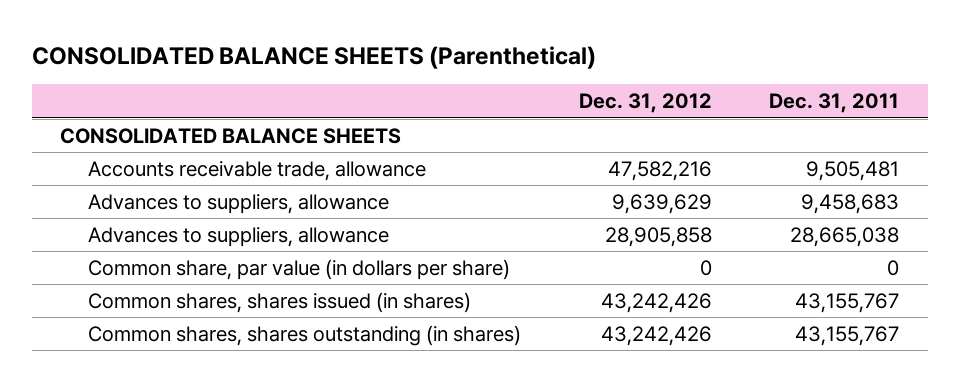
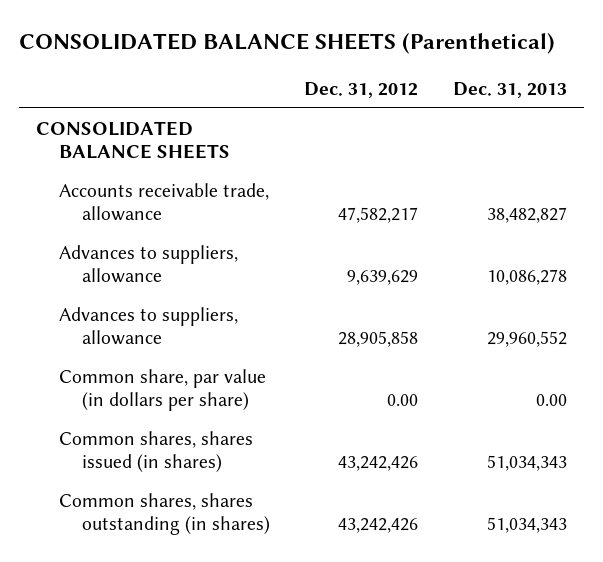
- | Dec. 31, 2012 | Dec. 31, 2011
+ | Dec. 31, 2012 | Dec. 31, 2013
- Accounts receivable trade, allowance | 47,582,216 | 9,505,481
+ Accounts receivable trade, allowance | 47,582,217 | 38,482,827
- Common share, par value (in dollars per share) | 0 | 0
+ Common share, par value (in dollars per share) | 0.00 | 0.00

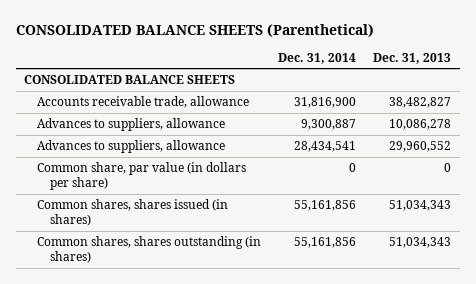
- | Dec. 31, 2012 | Dec. 31, 2013
+ | Dec. 31, 2014 | Dec. 31, 2013
- Common share, par value (in dollars per share) | 0.00 | 0.00
+ Common share, par value (in dollars per share) | 0 | 0

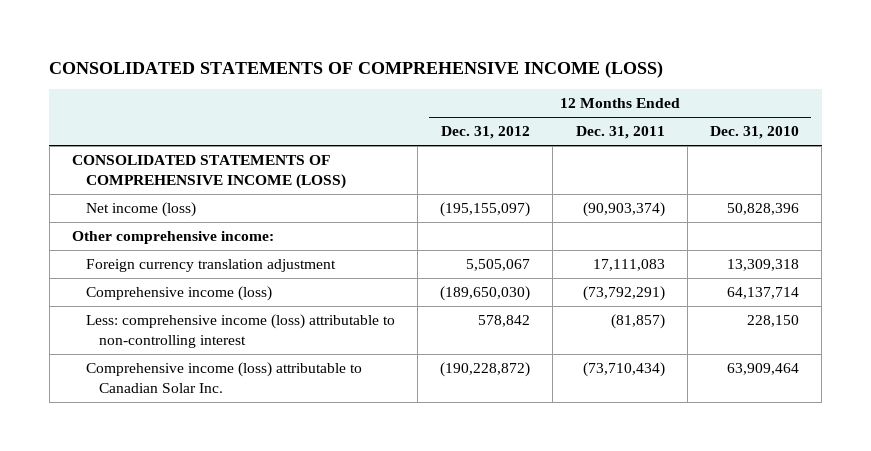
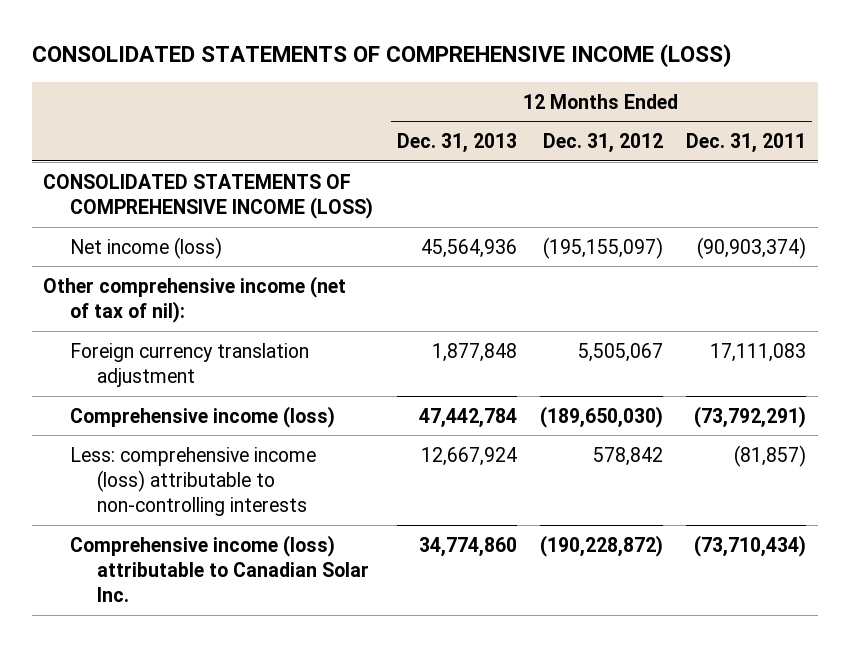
- | 12 Months Ended Dec. 31, 2012 | 12 Months Ended Dec. 31, 2011 | 12 Months Ended Dec. 31, 2010
+ | 12 Months Ended Dec. 31, 2013 | 12 Months Ended Dec. 31, 2012 | 12 Months Ended Dec. 31, 2011
- Other comprehensive income:
+ Other comprehensive income (net of tax of nil):
- Less: comprehensive income (loss) attributable to non-controlling interest | 578,842 | (81,857) | 228,150
+ Less: comprehensive income (loss) attributable to non-controlling interests | 12,667,924 | 578,842 | (81,857)

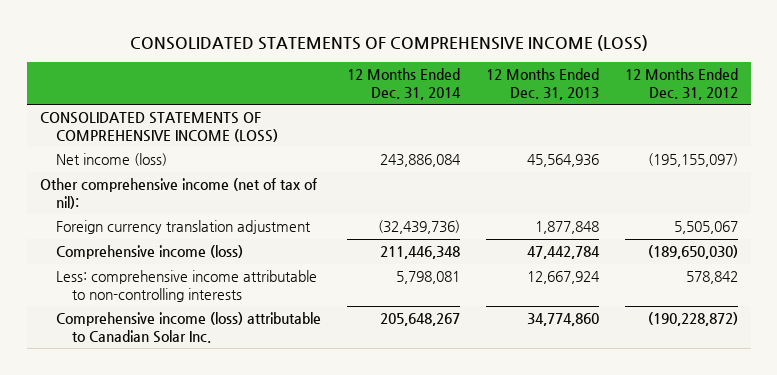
- | 12 Months Ended Dec. 31, 2013 | 12 Months Ended Dec. 31, 2012 | 12 Months Ended Dec. 31, 2011
+ | 12 Months Ended Dec. 31, 2014 | 12 Months Ended Dec. 31, 2013 | 12 Months Ended Dec. 31, 2012
- Less: comprehensive income (loss) attributable to non-controlling interests | 12,667,924 | 578,842 | (81,857)
+ Less: comprehensive income attributable to non-controlling interests | 5,798,081 | 12,667,924 | 578,842

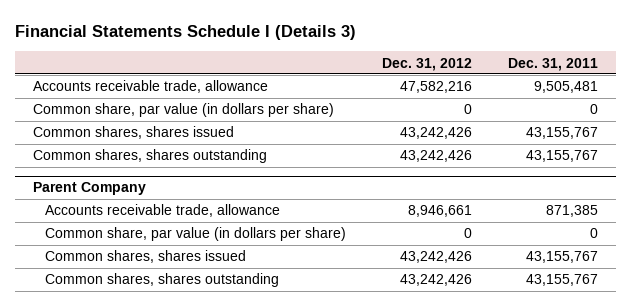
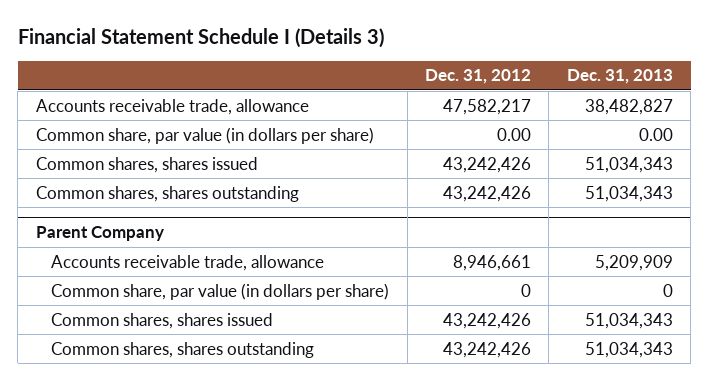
- Financial Statements Schedule I (Details 3)
+ Financial Statement Schedule I (Details 3)
- | Dec. 31, 2012 | Dec. 31, 2011
+ | Dec. 31, 2012 | Dec. 31, 2013
- Accounts receivable trade, allowance | 47,582,216 | 9,505,481
- Common share, par value (in dollars per share) | 0 | 0
+ Accounts receivable trade, allowance | 47,582,217 | 38,482,827
+ Common share, par value (in dollars per share) | 0.00 | 0.00

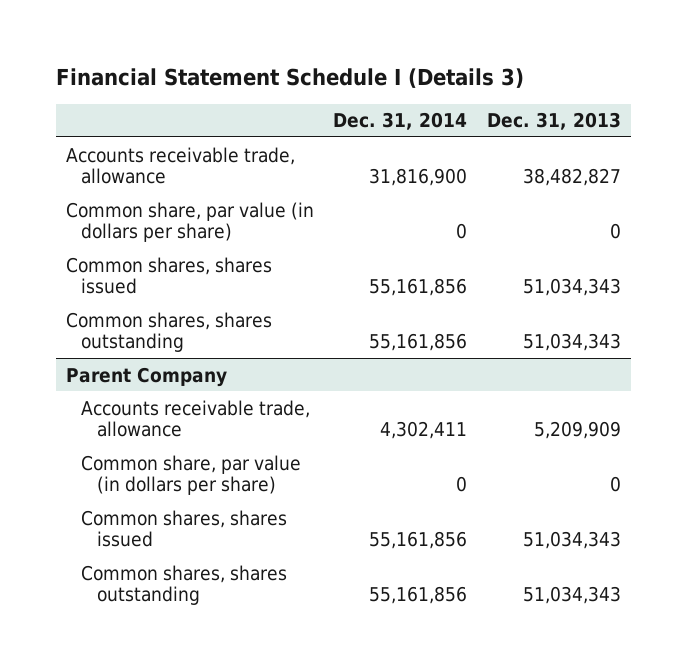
- | Dec. 31, 2012 | Dec. 31, 2013
+ | Dec. 31, 2014 | Dec. 31, 2013
- Common share, par value (in dollars per share) | 0.00 | 0.00
+ Common share, par value (in dollars per share) | 0 | 0

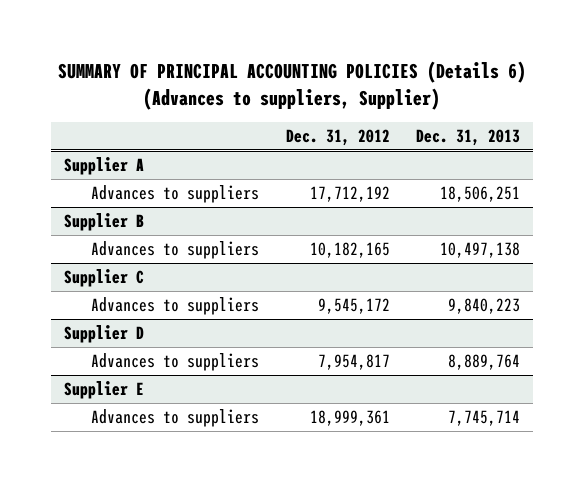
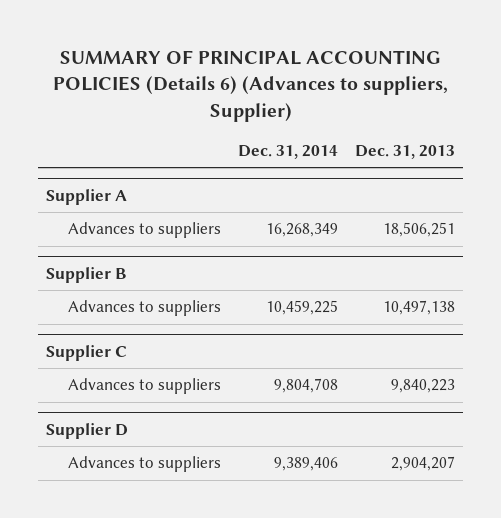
- | Dec. 31, 2012 | Dec. 31, 2013
+ | Dec. 31, 2014 | Dec. 31, 2013
@ Supplier D
- Advances to suppliers | 7,954,817 | 8,889,764
- Supplier E
- Advances to suppliers | 18,999,361 | 7,745,714
@ Supplier D
+ Advances to suppliers | 9,389,406 | 2,904,207

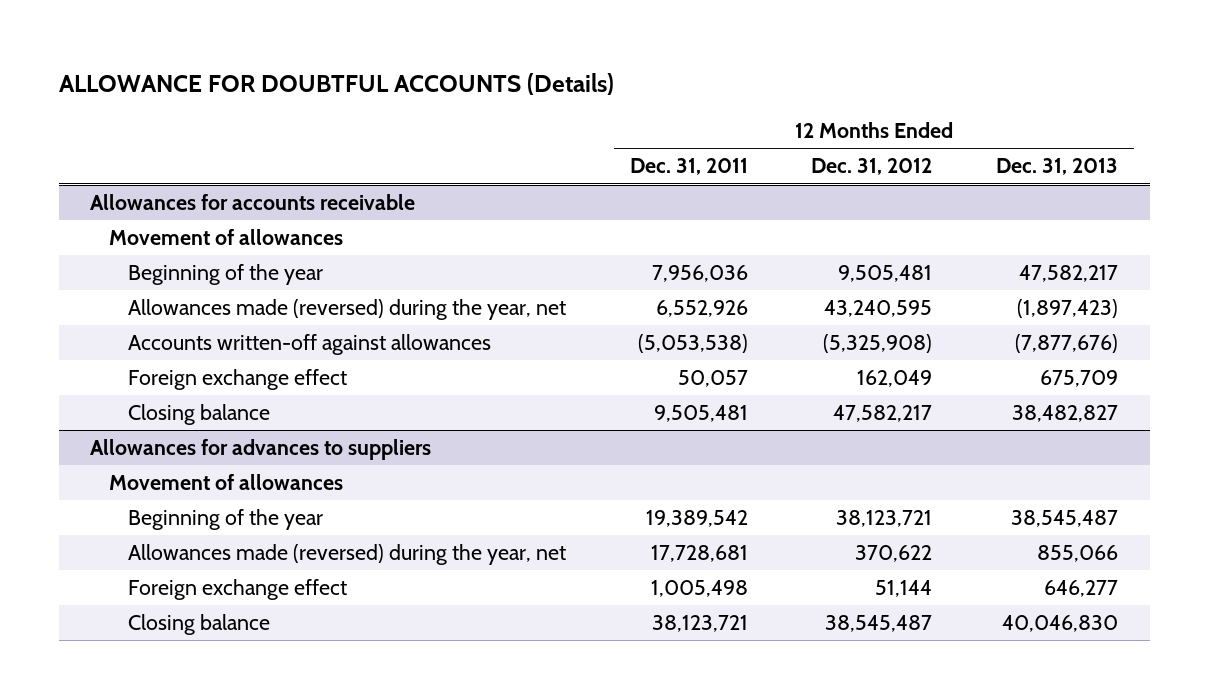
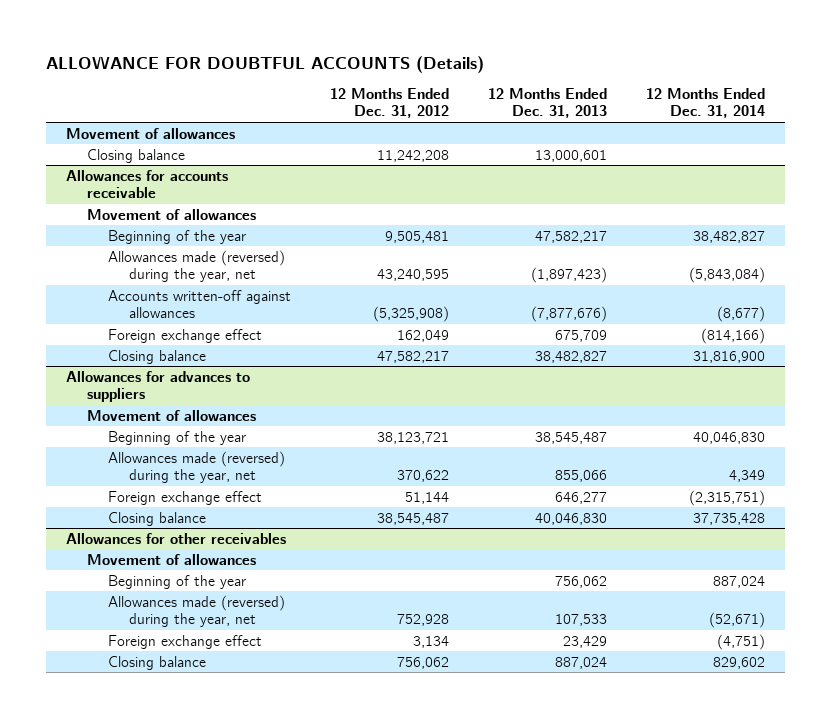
- | 12 Months Ended Dec. 31, 2011 | 12 Months Ended Dec. 31, 2012 | 12 Months Ended Dec. 31, 2013
+ | 12 Months Ended Dec. 31, 2012 | 12 Months Ended Dec. 31, 2013 | 12 Months Ended Dec. 31, 2014
+ Movement of allowances
+ Closing balance | 11,242,208 | 13,000,601 |
+ Allowances for other receivables
+ Movement of allowances
+ Beginning of the year | | 756,062 | 887,024
+ Allowances made (reversed) during the year, net | 752,928 | 107,533 | (52,671)
+ Foreign exchange effect | 3,134 | 23,429 | (4,751)
+ Closing balance | 756,062 | 887,024 | 829,602

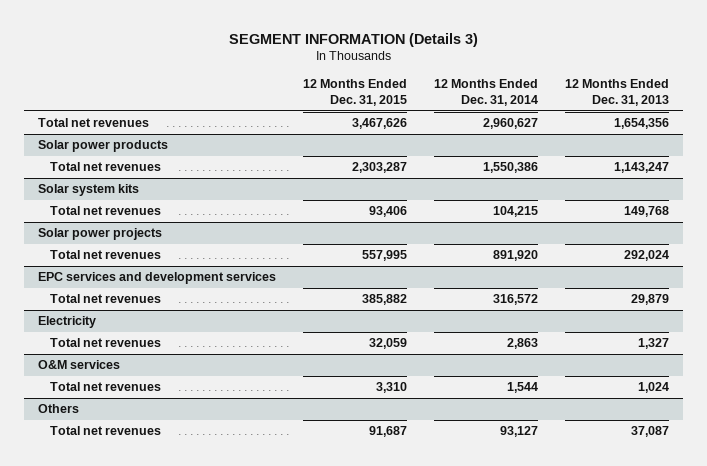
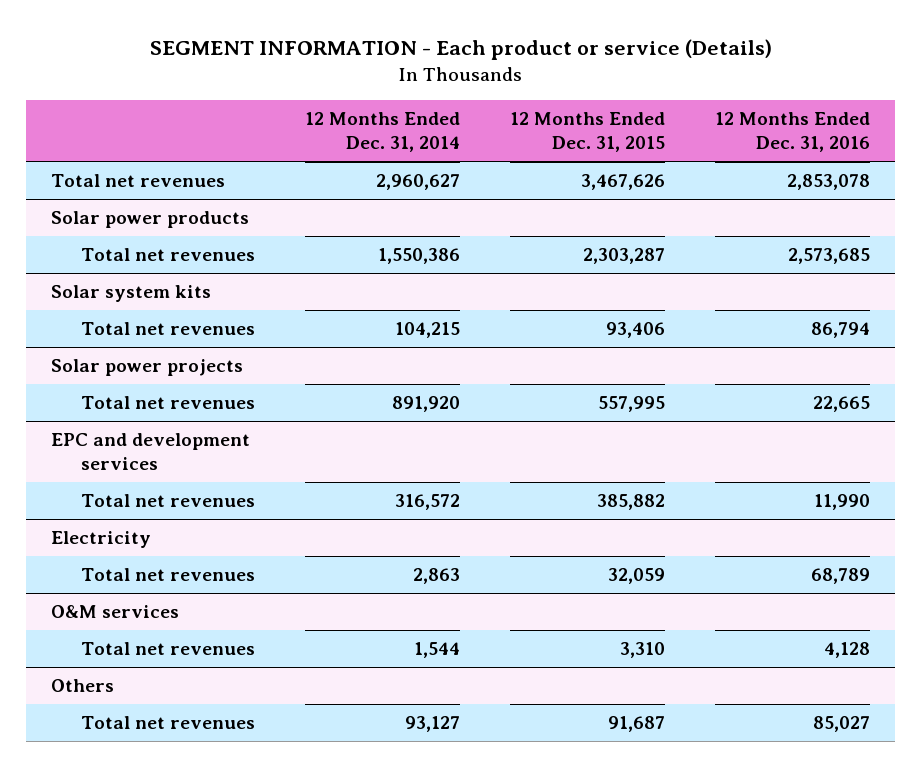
- SEGMENT INFORMATION (Details 3)
+ SEGMENT INFORMATION - Each product or service (Details)
- | 12 Months Ended Dec. 31, 2015 | 12 Months Ended Dec. 31, 2014 | 12 Months Ended Dec. 31, 2013
+ | 12 Months Ended Dec. 31, 2014 | 12 Months Ended Dec. 31, 2015 | 12 Months Ended Dec. 31, 2016
- EPC services and development services
+ EPC and development services

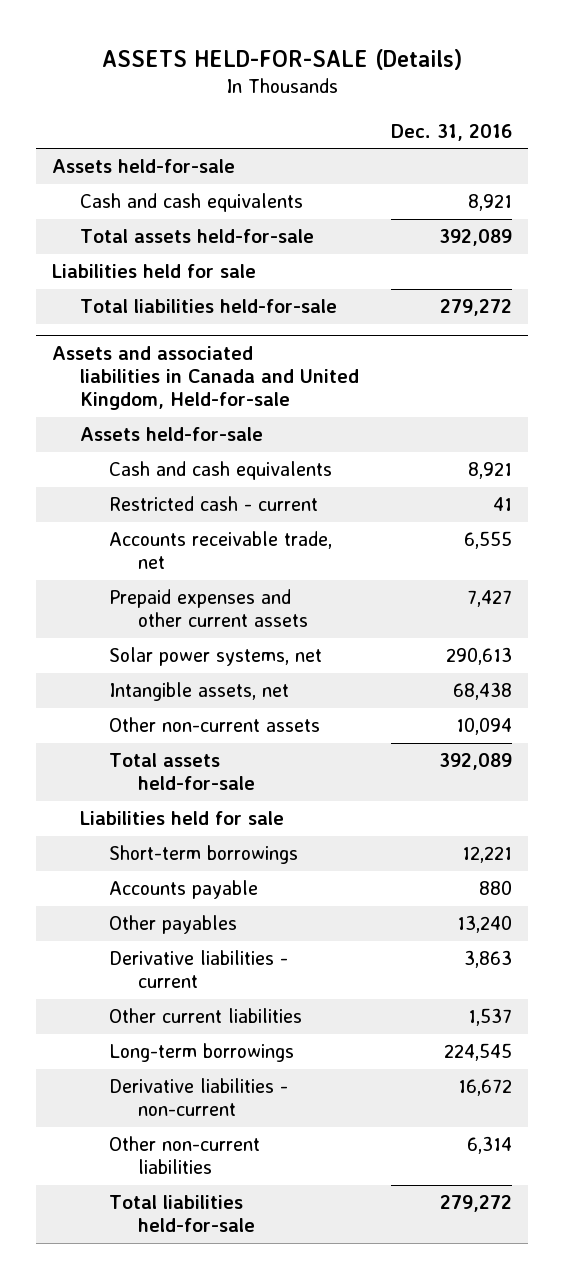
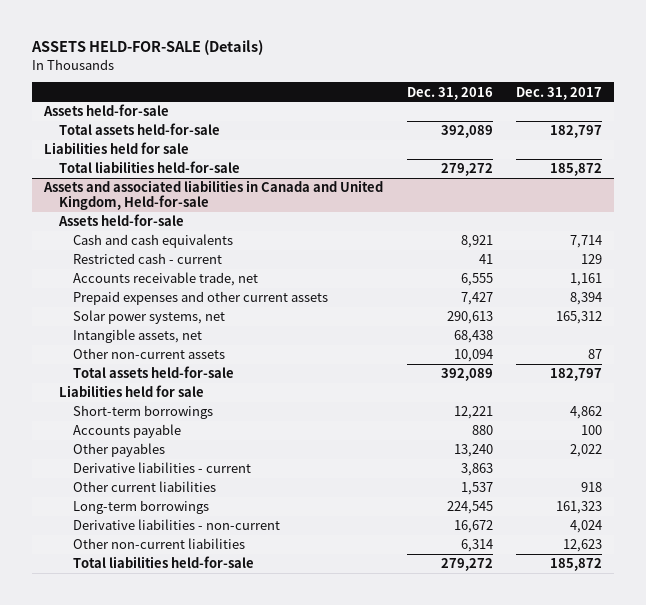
- | Dec. 31, 2016
+ | Dec. 31, 2016 | Dec. 31, 2017
- Cash and cash equivalents | 8,921

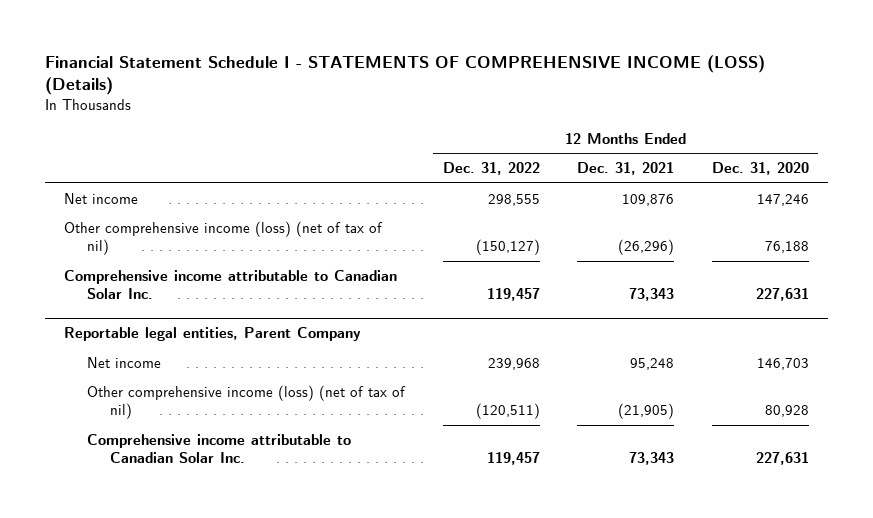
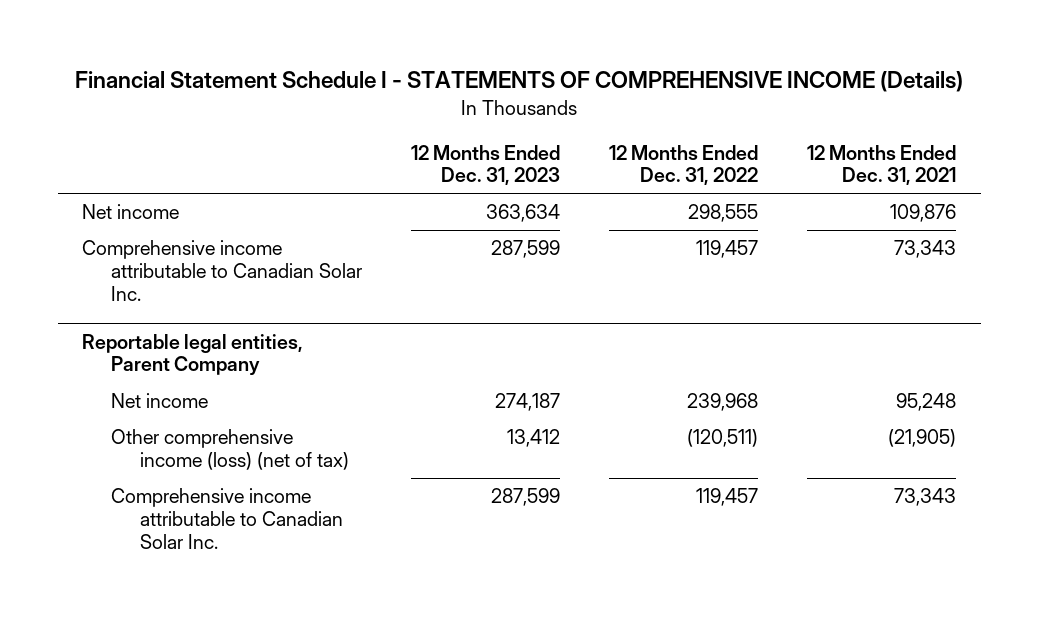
- Financial Statement Schedule I - STATEMENTS OF COMPREHENSIVE INCOME (LOSS) (Details)
+ Financial Statement Schedule I - STATEMENTS OF COMPREHENSIVE INCOME (Details)
- | 12 Months Ended Dec. 31, 2022 | 12 Months Ended Dec. 31, 2021 | 12 Months Ended Dec. 31, 2020
+ | 12 Months Ended Dec. 31, 2023 | 12 Months Ended Dec. 31, 2022 | 12 Months Ended Dec. 31, 2021
- Other comprehensive income (loss) (net of tax of nil) | (150,127) | (26,296) | 76,188
@ Reportable legal entities, Parent Company
- Other comprehensive income (loss) (net of tax of nil) | (120,511) | (21,905) | 80,928
+ Other comprehensive income (loss) (net of tax) | 13,412 | (120,511) | (21,905)

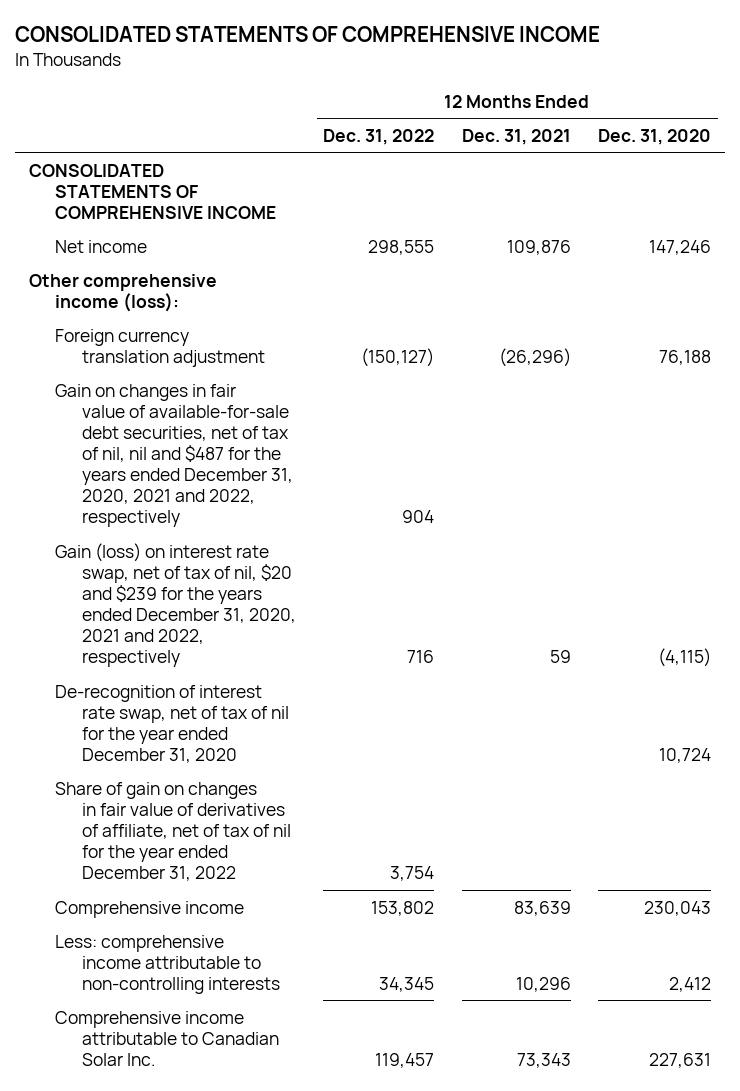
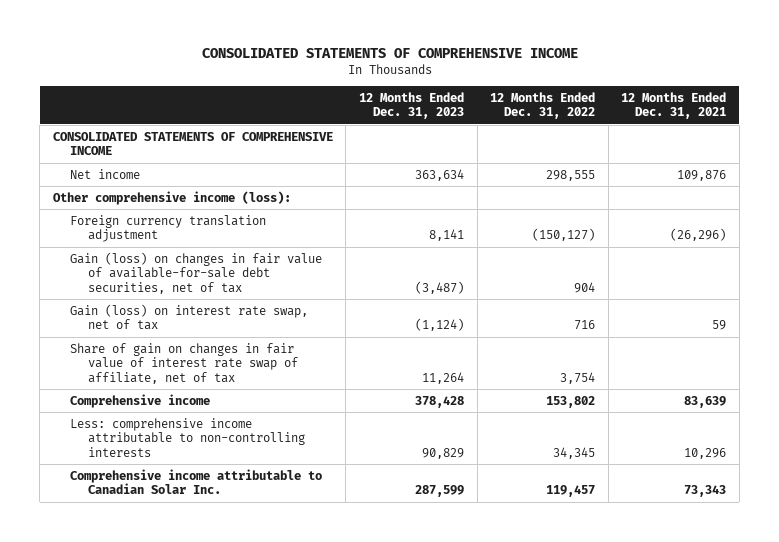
- | 12 Months Ended Dec. 31, 2022 | 12 Months Ended Dec. 31, 2021 | 12 Months Ended Dec. 31, 2020
+ | 12 Months Ended Dec. 31, 2023 | 12 Months Ended Dec. 31, 2022 | 12 Months Ended Dec. 31, 2021
- Gain on changes in fair value of available-for-sale debt securities, net of tax of nil, nil and $487 for the years ended December 31, 2020, 2021 and 2022, respectively | 904 | |
- Gain (loss) on interest rate swap, net of tax of nil, $20 and $239 for the years ended December 31, 2020, 2021 and 2022, respectively | 716 | 59 | (4,115)
- De-recognition of interest rate swap, net of tax of nil for the year ended December 31, 2020 | | | 10,724
- Share of gain on changes in fair value of derivatives of affiliate, net of tax of nil for the year ended December 31, 2022 | 3,754 | |
+ Gain (loss) on changes in fair value of available-for-sale debt securities, net of tax | (3,487) | 904 |
+ Gain (loss) on interest rate swap, net of tax | (1,124) | 716 | 59
+ Share of gain on changes in fair value of interest rate swap of affiliate, net of tax | 11,264 | 3,754 |

